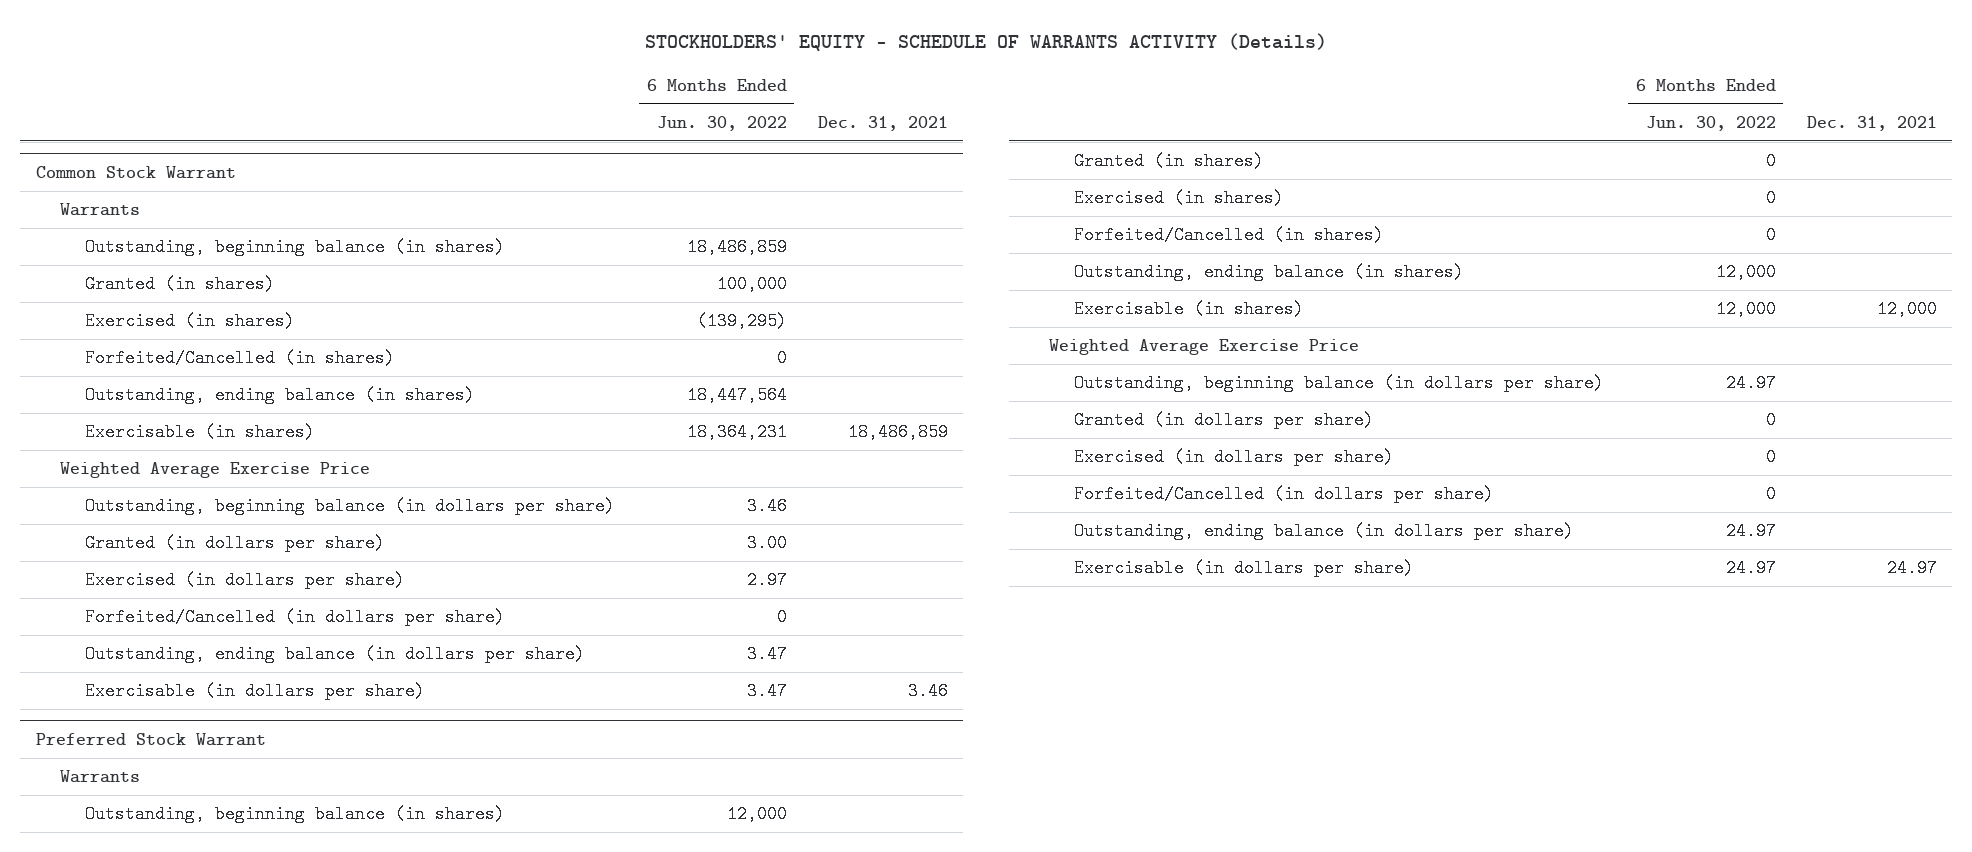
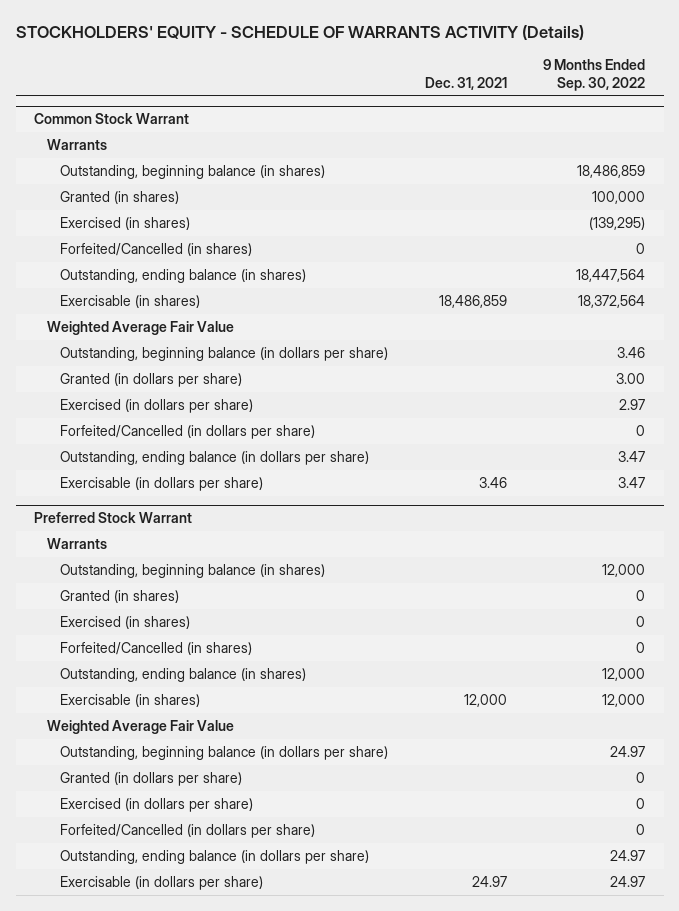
- | 6 Months Ended Jun. 30, 2022 | Dec. 31, 2021
+ | Dec. 31, 2021 | 9 Months Ended Sep. 30, 2022
@ Common Stock Warrant
- Weighted Average Exercise Price
+ Weighted Average Fair Value
@ Preferred Stock Warrant
- Weighted Average Exercise Price
+ Weighted Average Fair Value

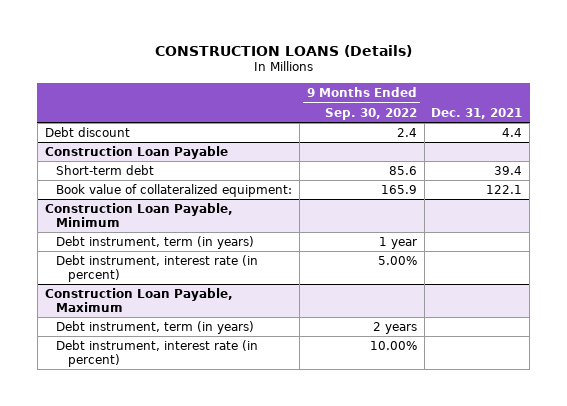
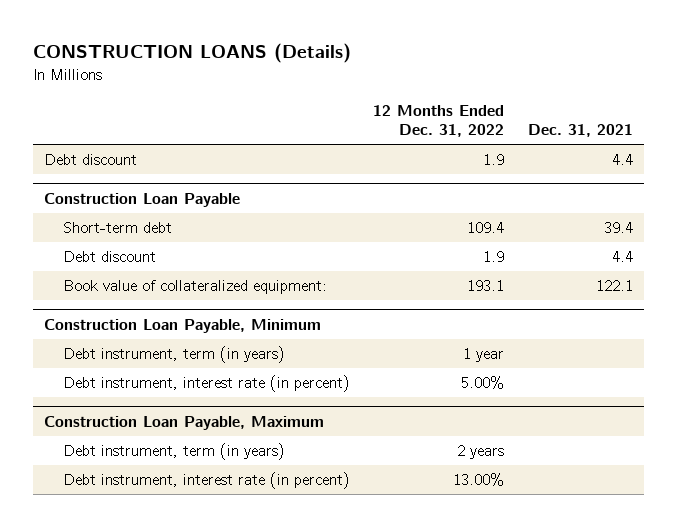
- | 9 Months Ended Sep. 30, 2022 | Dec. 31, 2021
+ | 12 Months Ended Dec. 31, 2022 | Dec. 31, 2021
@ Construction Loan Payable
+ Debt discount | 1.9 | 4.4

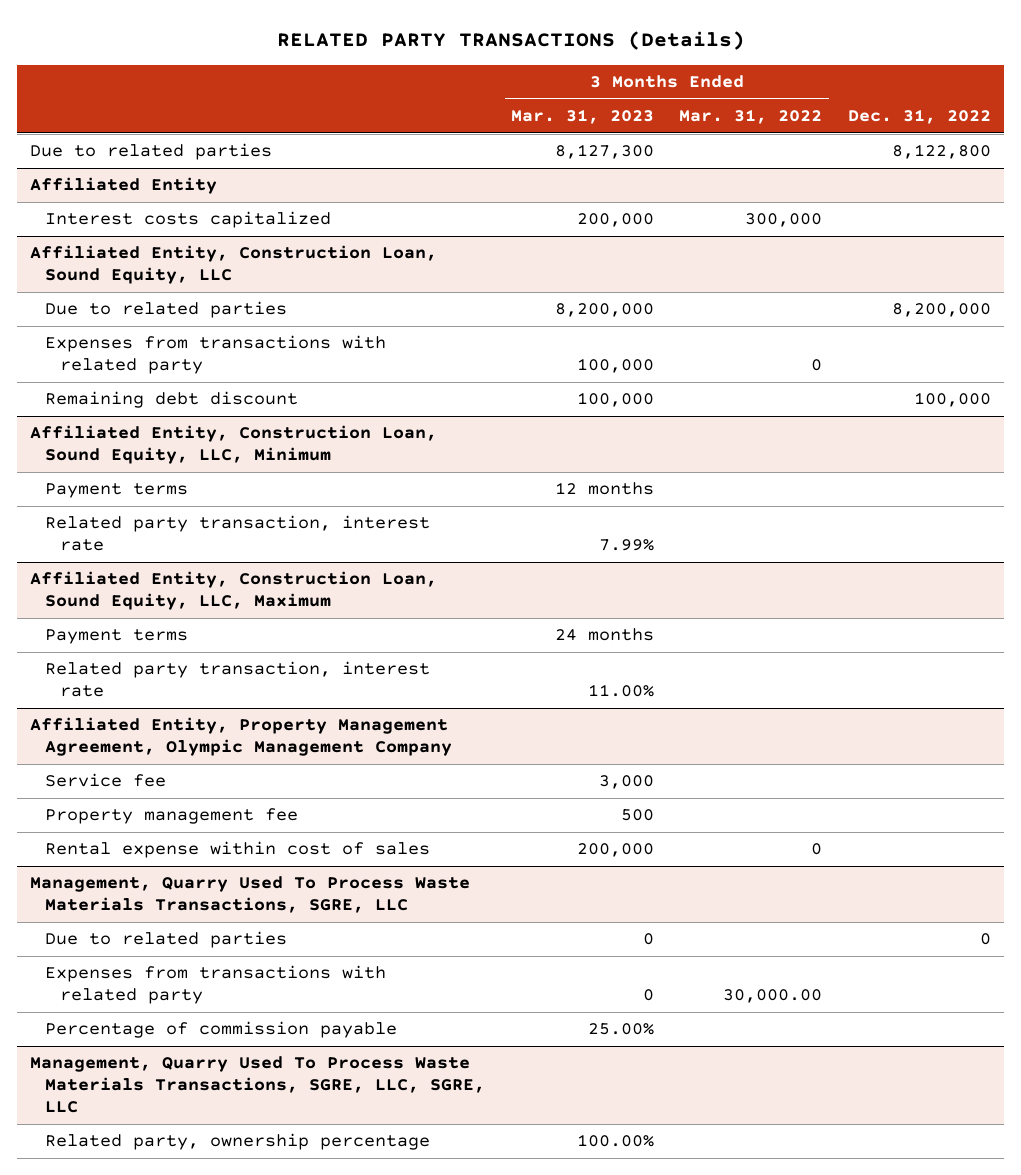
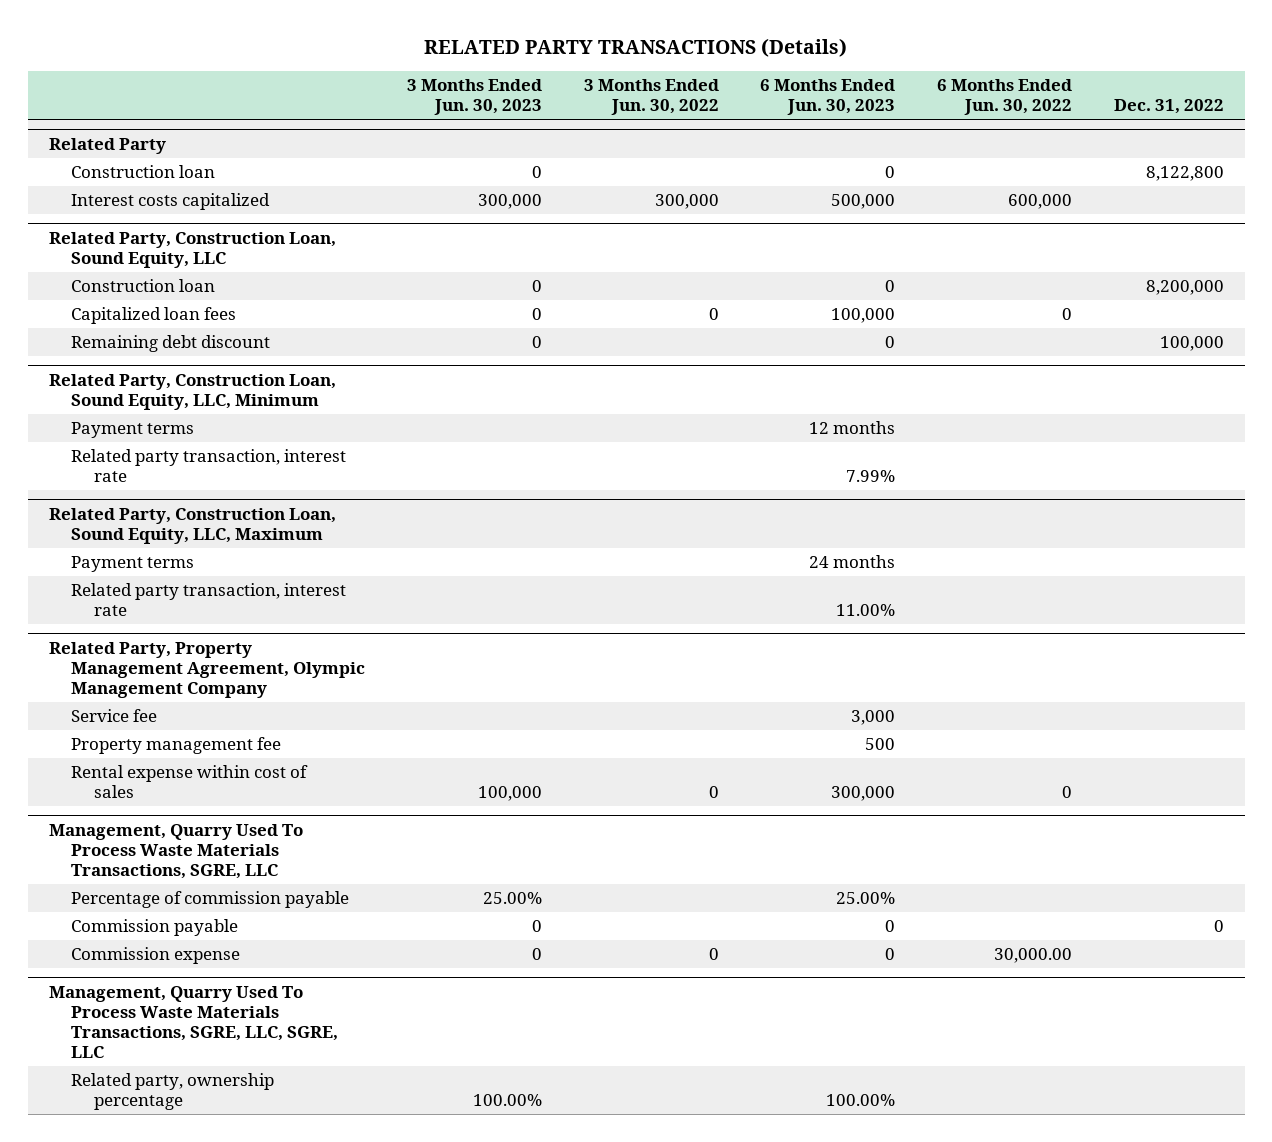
- | 3 Months Ended Mar. 31, 2023 | 3 Months Ended Mar. 31, 2022 | Dec. 31, 2022
+ | 3 Months Ended Jun. 30, 2023 | 3 Months Ended Jun. 30, 2022 | 6 Months Ended Jun. 30, 2023 | 6 Months Ended Jun. 30, 2022 | Dec. 31, 2022
- Due to related parties | 8,127,300 | | 8,122,800
- Affiliated Entity
- Interest costs capitalized | 200,000 | 300,000 |
- Affiliated Entity, Construction Loan, Sound Equity, LLC
- Due to related parties | 8,200,000 | | 8,200,000
- Expenses from transactions with related party | 100,000 | 0 |
+ Related Party
+ Construction loan | 0 | | 0 | | 8,122,800
+ Interest costs capitalized | 300,000 | 300,000 | 500,000 | 600,000 |
+ Related Party, Construction Loan, Sound Equity, LLC
+ Construction loan | 0 | | 0 | | 8,200,000
+ Capitalized loan fees | 0 | 0 | 100,000 | 0 |
- Affiliated Entity, Construction Loan, Sound Equity, LLC, Minimum
+ Related Party, Construction Loan, Sound Equity, LLC, Minimum
- Affiliated Entity, Construction Loan, Sound Equity, LLC, Maximum
+ Related Party, Construction Loan, Sound Equity, LLC, Maximum
- Affiliated Entity, Property Management Agreement, Olympic Management Company
+ Related Party, Property Management Agreement, Olympic Management Company
@ Management, Quarry Used To Process Waste Materials Transactions, SGRE, LLC
- Due to related parties | 0 | | 0
- Expenses from transactions with related party | 0 | 30,000.00 |
+ Commission payable | 0 | | 0 | | 0
+ Commission expense | 0 | 0 | 0 | 30,000.00 |

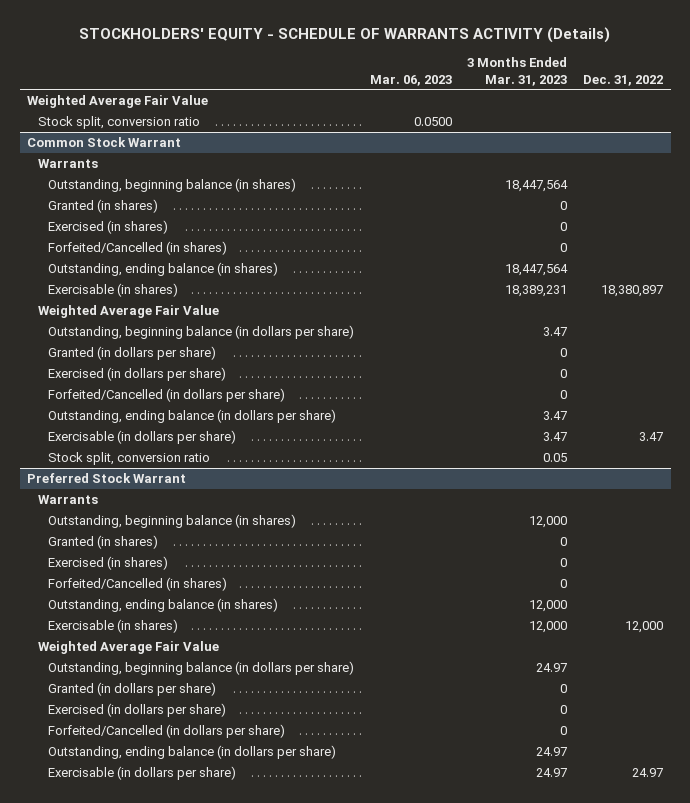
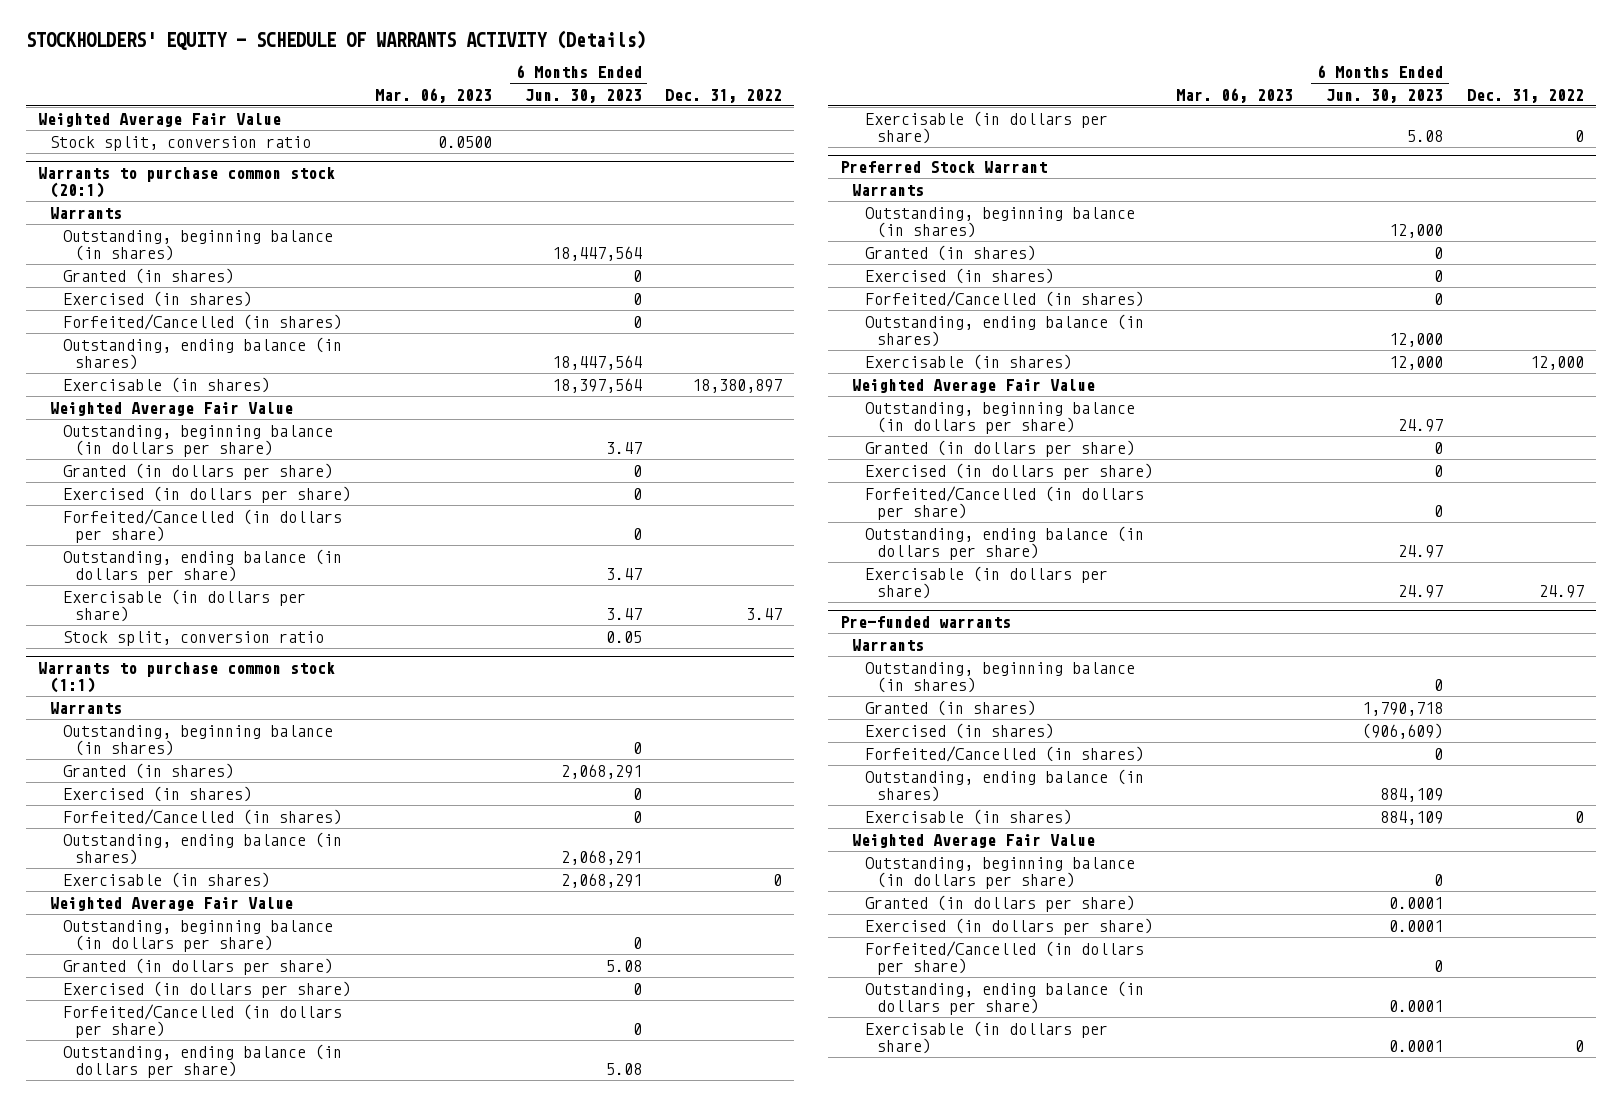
- | Mar. 06, 2023 | 3 Months Ended Mar. 31, 2023 | Dec. 31, 2022
+ | Mar. 06, 2023 | 6 Months Ended Jun. 30, 2023 | Dec. 31, 2022
- Common Stock Warrant
+ Warrants to purchase common stock (20:1)
+ Warrants to purchase common stock (1:1)
+ Warrants
+ Outstanding, beginning balance (in shares) | | 0 |
+ Granted (in shares) | | 2,068,291 |
+ Exercised (in shares) | | 0 |
+ Forfeited/Cancelled (in shares) | | 0 |
+ Outstanding, ending balance (in shares) | | 2,068,291 |
+ Exercisable (in shares) | | 2,068,291 | 0
+ Weighted Average Fair Value
+ Outstanding, beginning balance (in dollars per share) | | 0 |
+ Granted (in dollars per share) | | 5.08 |
+ Exercised (in dollars per share) | | 0 |
+ Forfeited/Cancelled (in dollars per share) | | 0 |
+ Outstanding, ending balance (in dollars per share) | | 5.08 |
+ Exercisable (in dollars per share) | | 5.08 | 0
+ Pre-funded warrants
+ Warrants
+ Outstanding, beginning balance (in shares) | | 0 |
+ Granted (in shares) | | 1,790,718 |
+ Exercised (in shares) | | (906,609) |
+ Forfeited/Cancelled (in shares) | | 0 |
+ Outstanding, ending balance (in shares) | | 884,109 |
+ Exercisable (in shares) | | 884,109 | 0
+ Weighted Average Fair Value
+ Outstanding, beginning balance (in dollars per share) | | 0 |
+ Granted (in dollars per share) | | 0.0001 |
+ Exercised (in dollars per share) | | 0.0001 |
+ Forfeited/Cancelled (in dollars per share) | | 0 |
+ Outstanding, ending balance (in dollars per share) | | 0.0001 |
+ Exercisable (in dollars per share) | | 0.0001 | 0

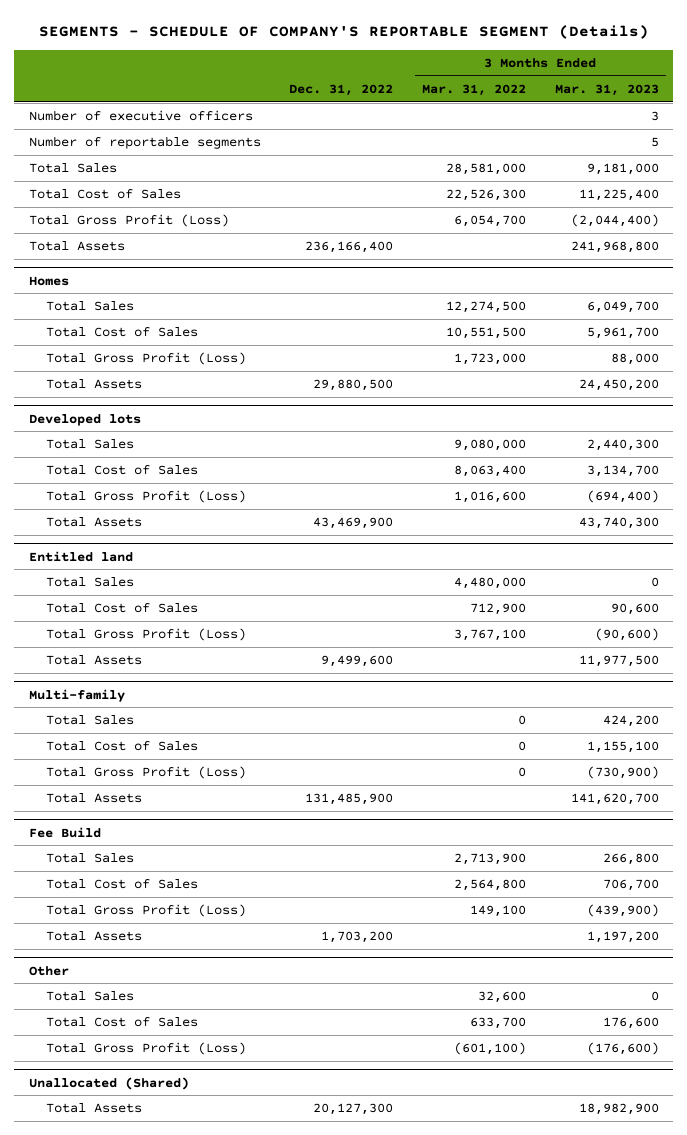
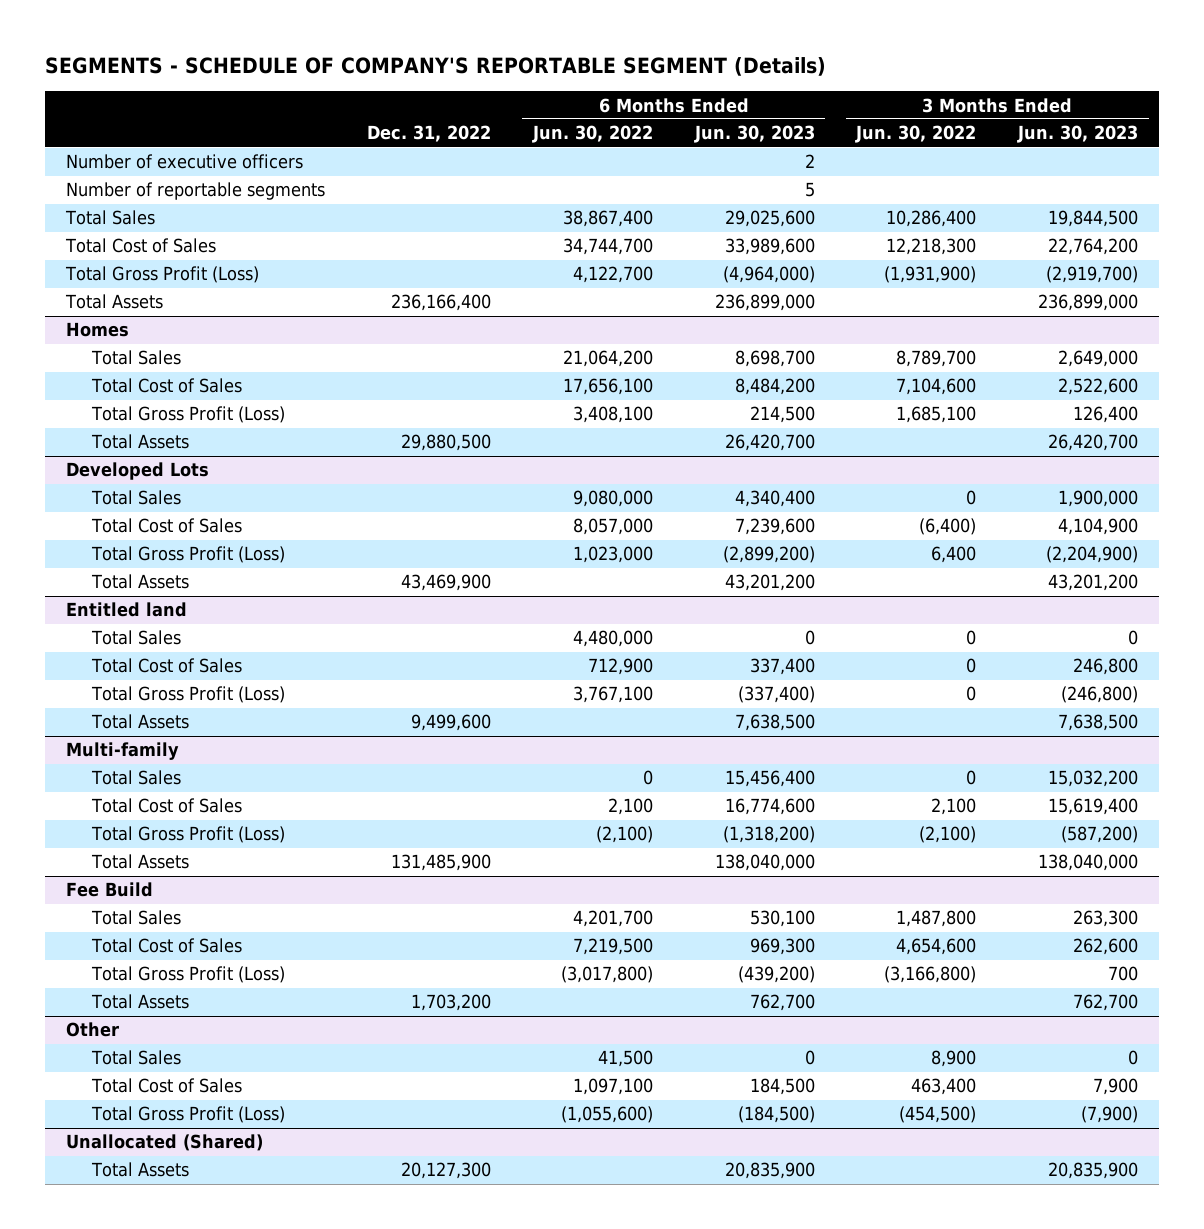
- | Dec. 31, 2022 | 3 Months Ended Mar. 31, 2022 | 3 Months Ended Mar. 31, 2023
+ | Dec. 31, 2022 | 6 Months Ended Jun. 30, 2022 | 6 Months Ended Jun. 30, 2023 | 3 Months Ended Jun. 30, 2022 | 3 Months Ended Jun. 30, 2023
- Developed lots
+ Developed Lots

